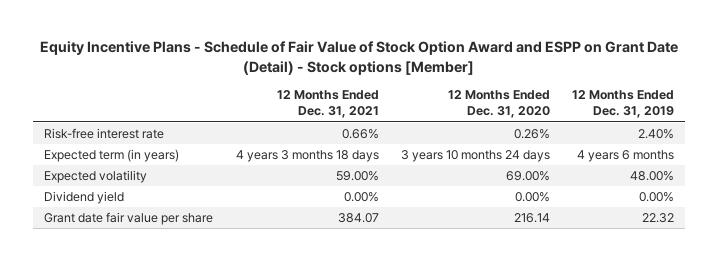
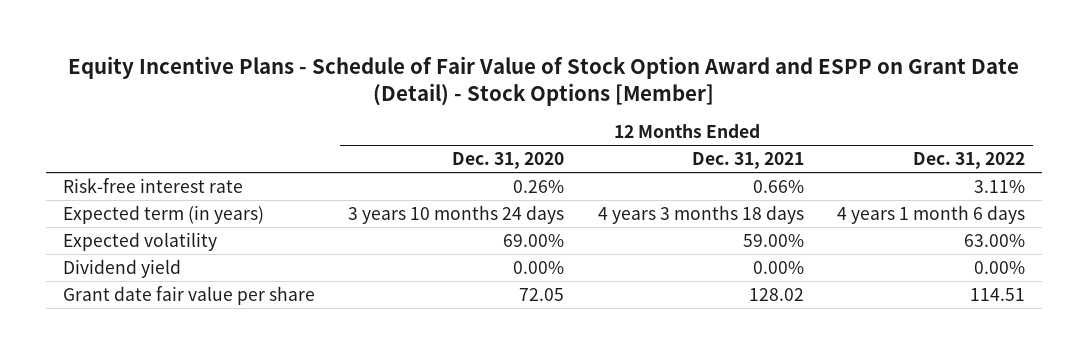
- Equity Incentive Plans - Schedule of Fair Value of Stock Option Award and ESPP on Grant Date (Detail) - Stock options [Member]
+ Equity Incentive Plans - Schedule of Fair Value of Stock Option Award and ESPP on Grant Date (Detail) - Stock Options [Member]
- | 12 Months Ended Dec. 31, 2021 | 12 Months Ended Dec. 31, 2020 | 12 Months Ended Dec. 31, 2019
+ | 12 Months Ended Dec. 31, 2020 | 12 Months Ended Dec. 31, 2021 | 12 Months Ended Dec. 31, 2022
- Grant date fair value per share | 384.07 | 216.14 | 22.32
+ Grant date fair value per share | 72.05 | 128.02 | 114.51

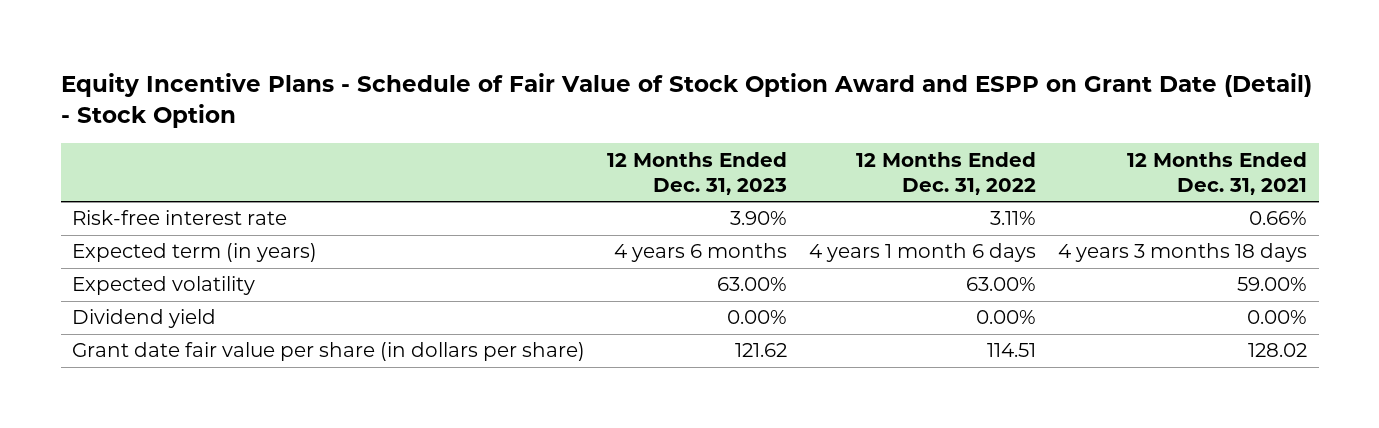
- Equity Incentive Plans - Schedule of Fair Value of Stock Option Award and ESPP on Grant Date (Detail) - Stock Options [Member]
+ Equity Incentive Plans - Schedule of Fair Value of Stock Option Award and ESPP on Grant Date (Detail) - Stock Option
- | 12 Months Ended Dec. 31, 2020 | 12 Months Ended Dec. 31, 2021 | 12 Months Ended Dec. 31, 2022
+ | 12 Months Ended Dec. 31, 2023 | 12 Months Ended Dec. 31, 2022 | 12 Months Ended Dec. 31, 2021
- Grant date fair value per share | 72.05 | 128.02 | 114.51
+ Grant date fair value per share (in dollars per share) | 121.62 | 114.51 | 128.02

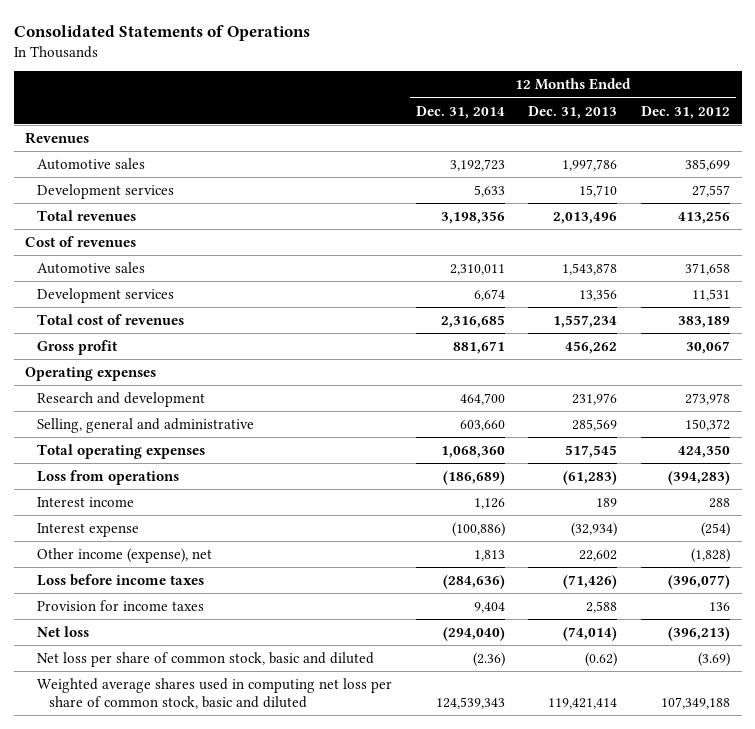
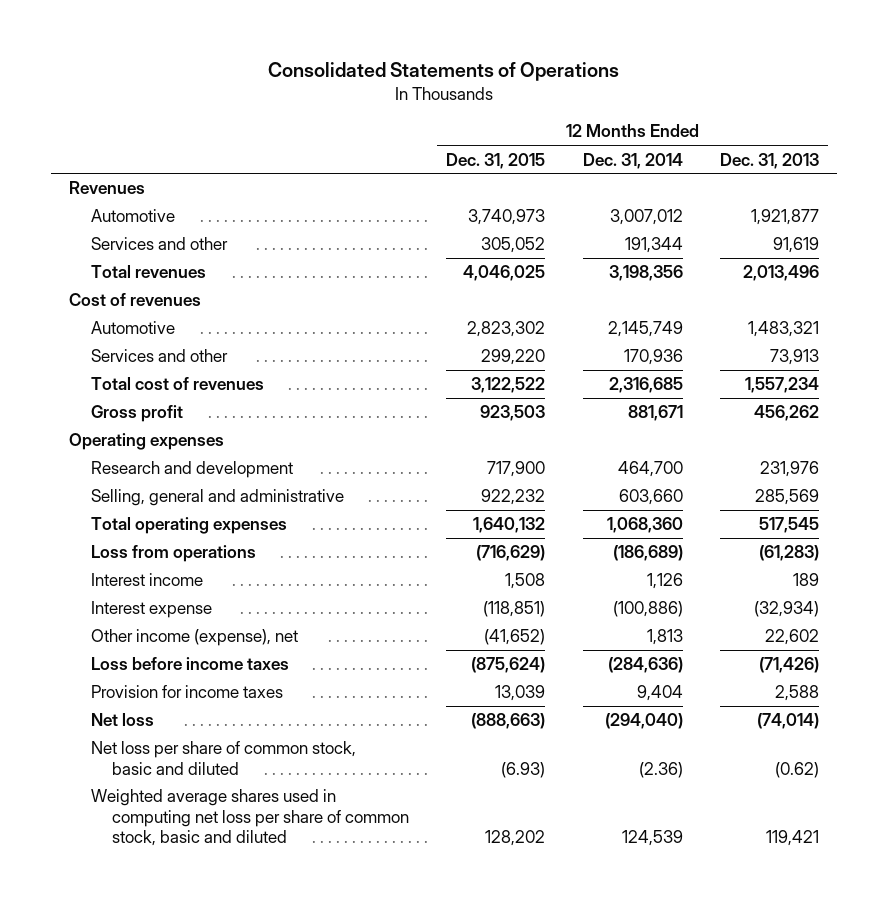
- | 12 Months Ended Dec. 31, 2014 | 12 Months Ended Dec. 31, 2013 | 12 Months Ended Dec. 31, 2012
+ | 12 Months Ended Dec. 31, 2015 | 12 Months Ended Dec. 31, 2014 | 12 Months Ended Dec. 31, 2013
- Automotive sales | 3,192,723 | 1,997,786 | 385,699
- Development services | 5,633 | 15,710 | 27,557
+ Automotive | 3,740,973 | 3,007,012 | 1,921,877
+ Services and other | 305,052 | 191,344 | 91,619
- Automotive sales | 2,310,011 | 1,543,878 | 371,658
- Development services | 6,674 | 13,356 | 11,531
+ Automotive | 2,823,302 | 2,145,749 | 1,483,321
+ Services and other | 299,220 | 170,936 | 73,913
- Weighted average shares used in computing net loss per share of common stock, basic and diluted | 124,539,343 | 119,421,414 | 107,349,188
+ Weighted average shares used in computing net loss per share of common stock, basic and diluted | 128,202 | 124,539 | 119,421

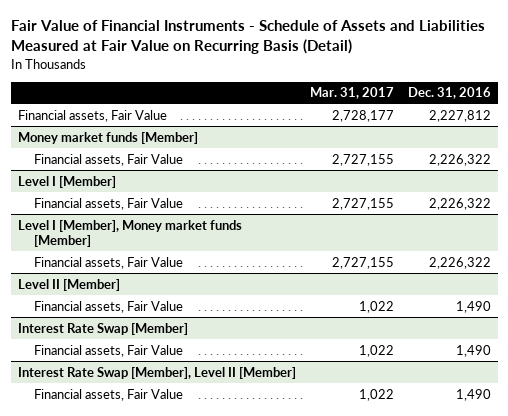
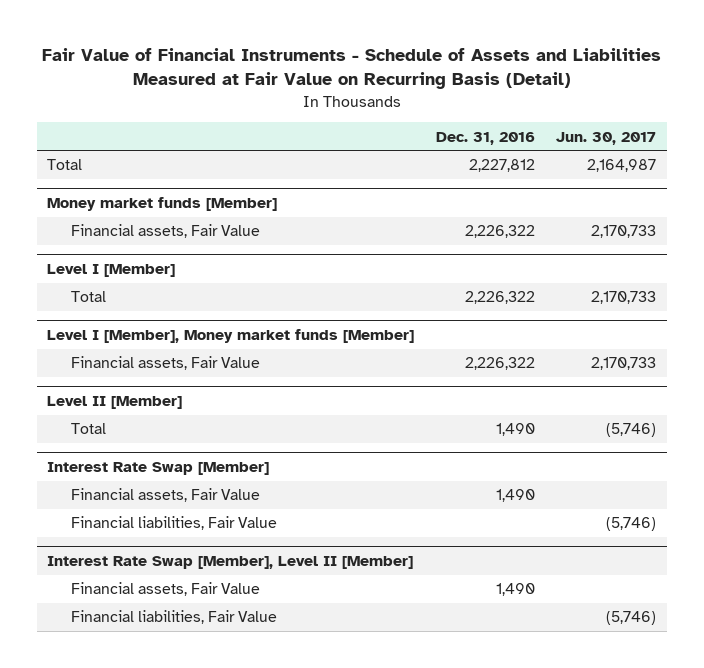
- | Mar. 31, 2017 | Dec. 31, 2016
+ | Dec. 31, 2016 | Jun. 30, 2017
- Financial assets, Fair Value | 2,728,177 | 2,227,812
+ Total | 2,227,812 | 2,164,987
@ Level I [Member]
- Financial assets, Fair Value | 2,727,155 | 2,226,322
+ Total | 2,226,322 | 2,170,733
@ Level II [Member]
- Financial assets, Fair Value | 1,022 | 1,490
+ Total | 1,490 | (5,746)
@ Interest Rate Swap [Member]
+ Financial liabilities, Fair Value | | (5,746)
@ Interest Rate Swap [Member], Level II [Member]
+ Financial liabilities, Fair Value | | (5,746)

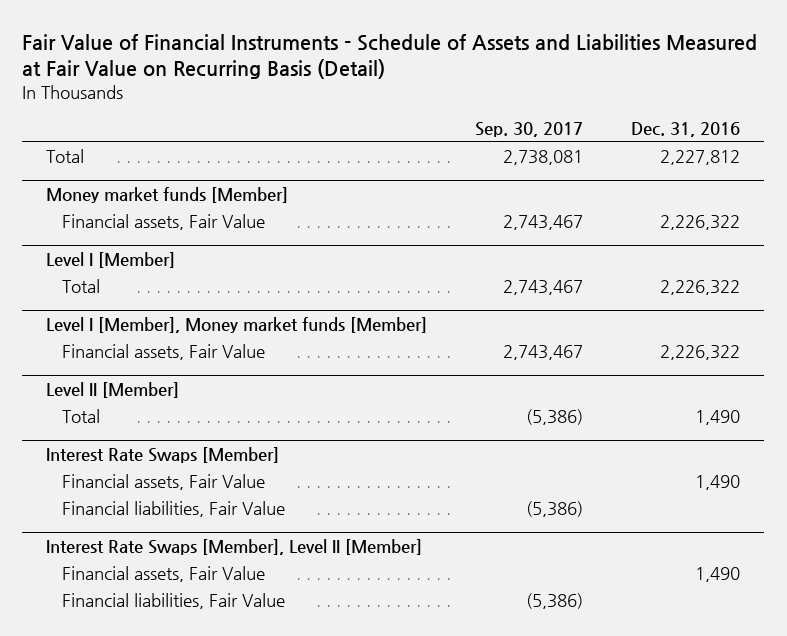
- | Dec. 31, 2016 | Jun. 30, 2017
+ | Sep. 30, 2017 | Dec. 31, 2016
- Interest Rate Swap [Member]
+ Interest Rate Swaps [Member]
- Interest Rate Swap [Member], Level II [Member]
+ Interest Rate Swaps [Member], Level II [Member]

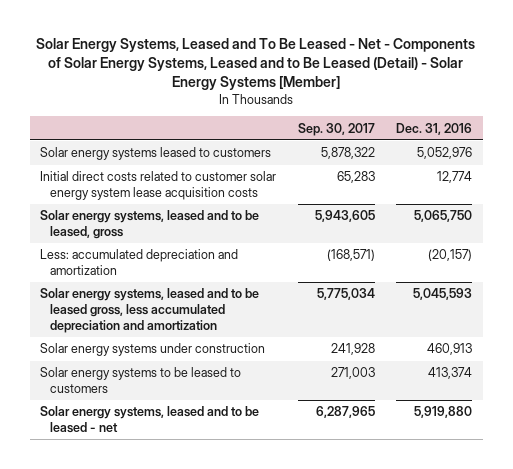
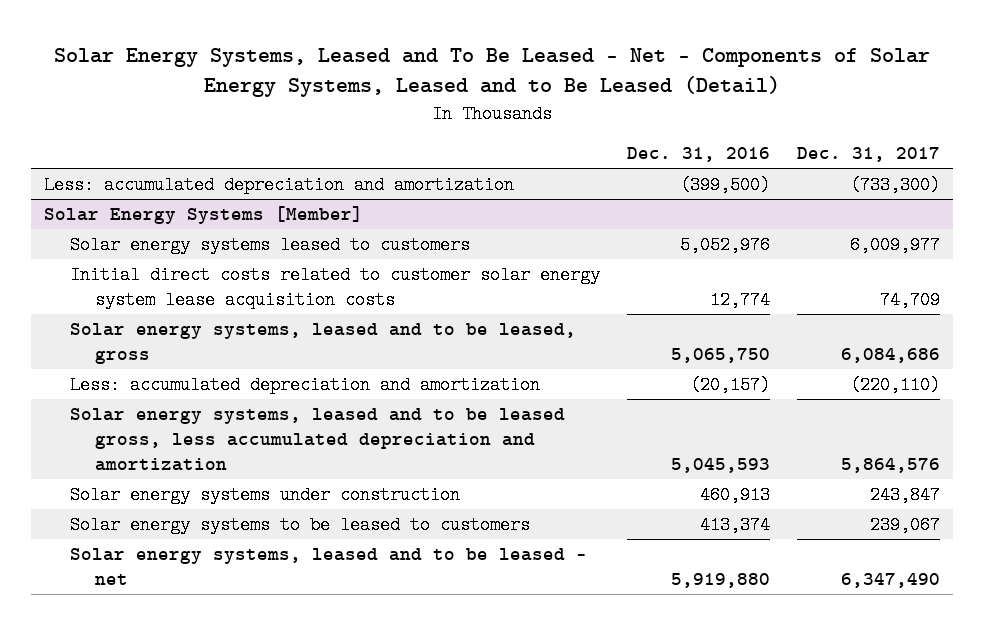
- Solar Energy Systems, Leased and To Be Leased - Net - Components of Solar Energy Systems, Leased and to Be Leased (Detail) - Solar Energy Systems [Member]
+ Solar Energy Systems, Leased and To Be Leased - Net - Components of Solar Energy Systems, Leased and to Be Leased (Detail)
- | Sep. 30, 2017 | Dec. 31, 2016
+ | Dec. 31, 2016 | Dec. 31, 2017
+ Less: accumulated depreciation and amortization | (399,500) | (733,300)
+ Solar Energy Systems [Member]

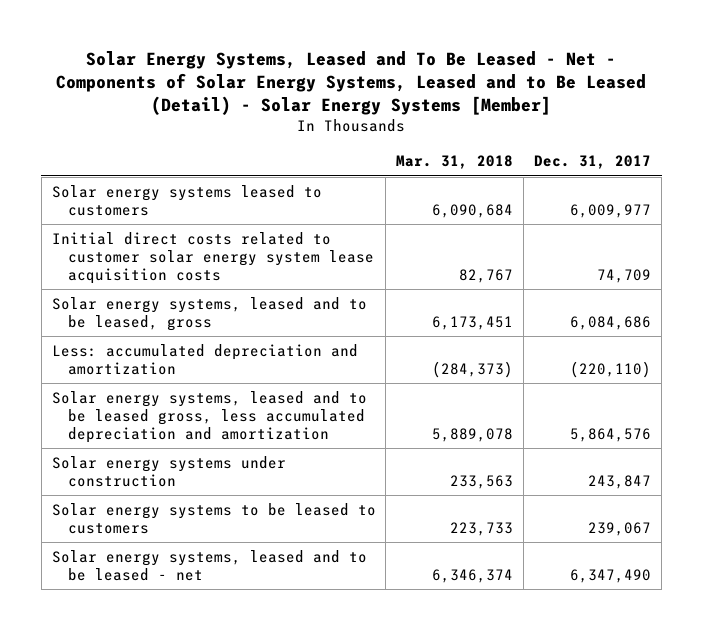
- Solar Energy Systems, Leased and To Be Leased - Net - Components of Solar Energy Systems, Leased and to Be Leased (Detail)
+ Solar Energy Systems, Leased and To Be Leased - Net - Components of Solar Energy Systems, Leased and to Be Leased (Detail) - Solar Energy Systems [Member]
- | Dec. 31, 2016 | Dec. 31, 2017
+ | Mar. 31, 2018 | Dec. 31, 2017
- Less: accumulated depreciation and amortization | (399,500) | (733,300)
- Solar Energy Systems [Member]

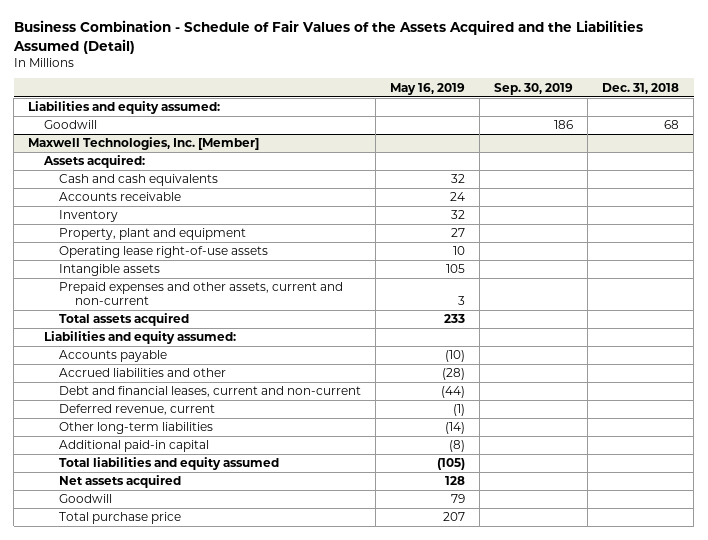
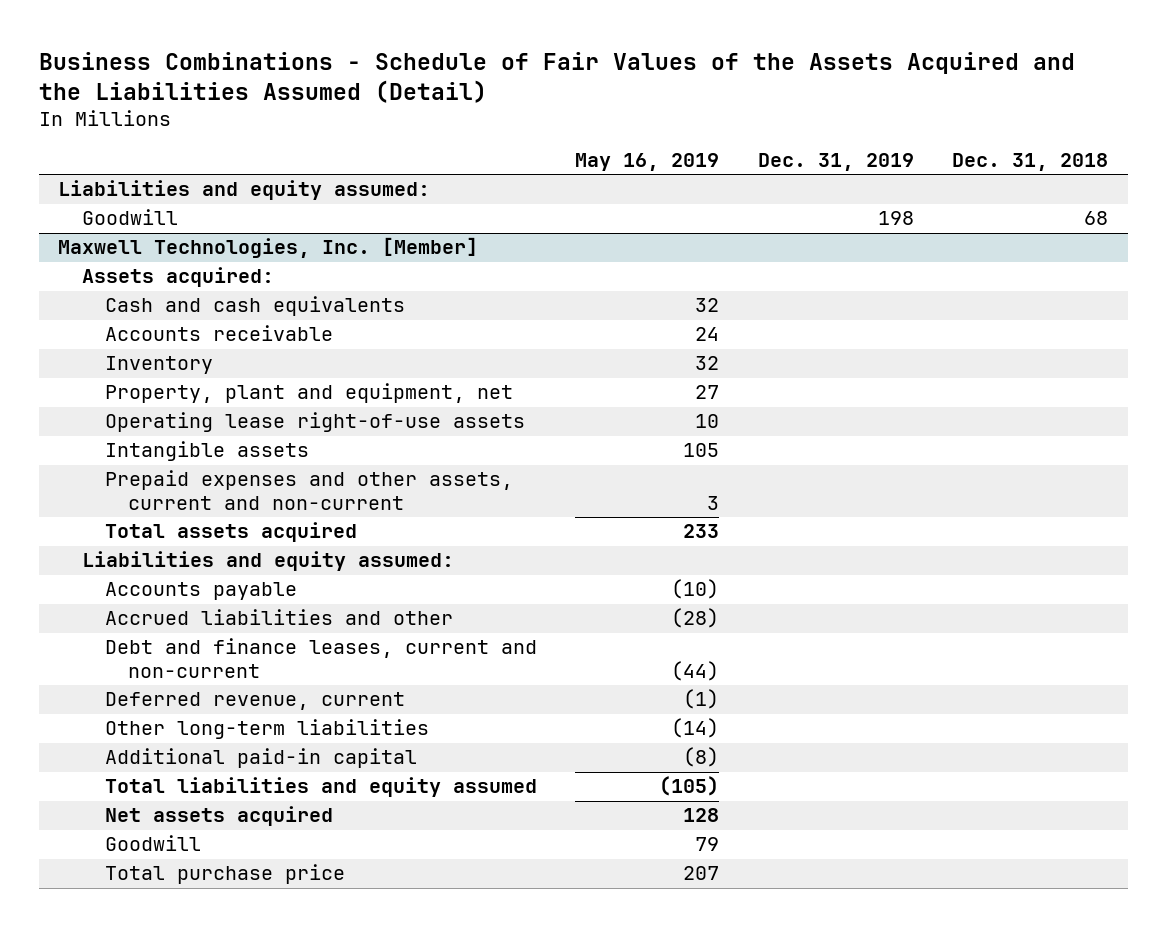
- Business Combination - Schedule of Fair Values of the Assets Acquired and the Liabilities Assumed (Detail)
+ Business Combinations - Schedule of Fair Values of the Assets Acquired and the Liabilities Assumed (Detail)
- | May 16, 2019 | Sep. 30, 2019 | Dec. 31, 2018
+ | May 16, 2019 | Dec. 31, 2019 | Dec. 31, 2018
@ Maxwell Technologies, Inc. [Member]
- Property, plant and equipment | 27 | |
+ Property, plant and equipment, net | 27 | |
- Debt and financial leases, current and non-current | (44) | |
+ Debt and finance leases, current and non-current | (44) | |

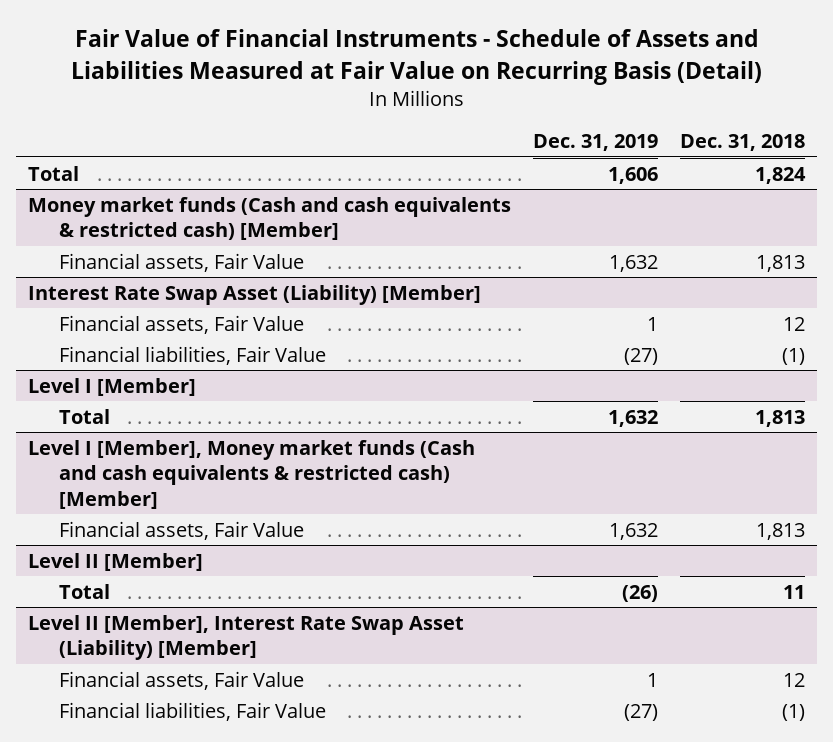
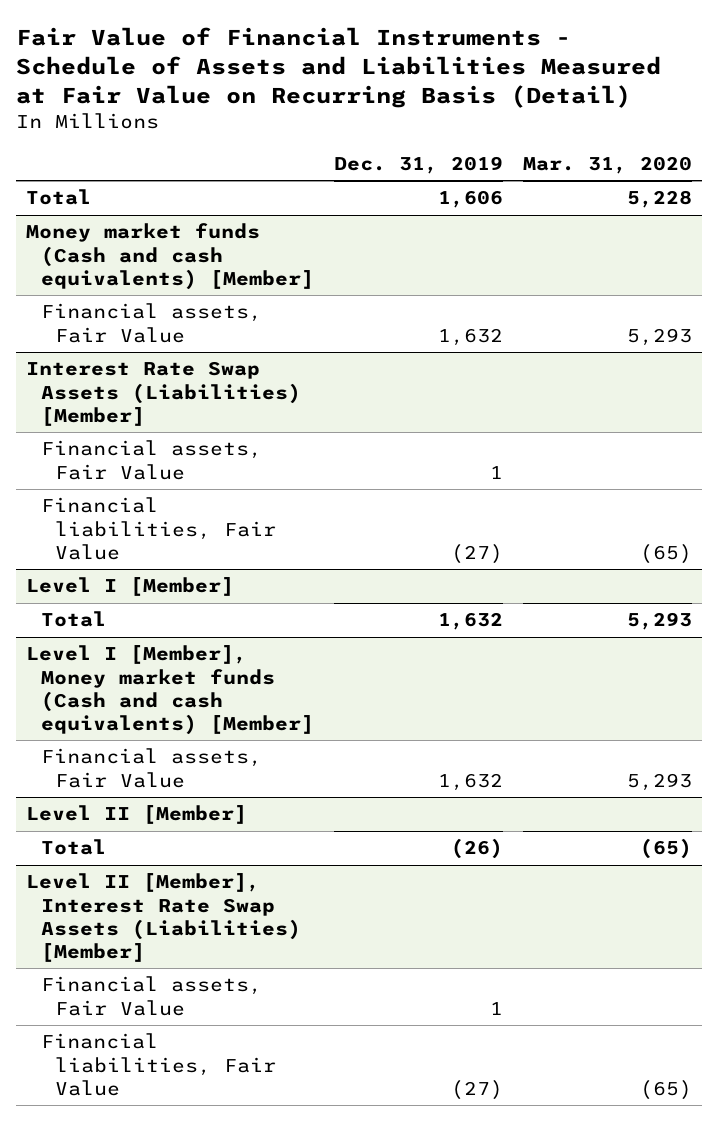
- | Dec. 31, 2019 | Dec. 31, 2018
+ | Dec. 31, 2019 | Mar. 31, 2020
- Money market funds (Cash and cash equivalents & restricted cash) [Member]
+ Money market funds (Cash and cash equivalents) [Member]
- Interest Rate Swap Asset (Liability) [Member]
+ Interest Rate Swap Assets (Liabilities) [Member]
- Level I [Member], Money market funds (Cash and cash equivalents & restricted cash) [Member]
+ Level I [Member], Money market funds (Cash and cash equivalents) [Member]
- Level II [Member], Interest Rate Swap Asset (Liability) [Member]
+ Level II [Member], Interest Rate Swap Assets (Liabilities) [Member]

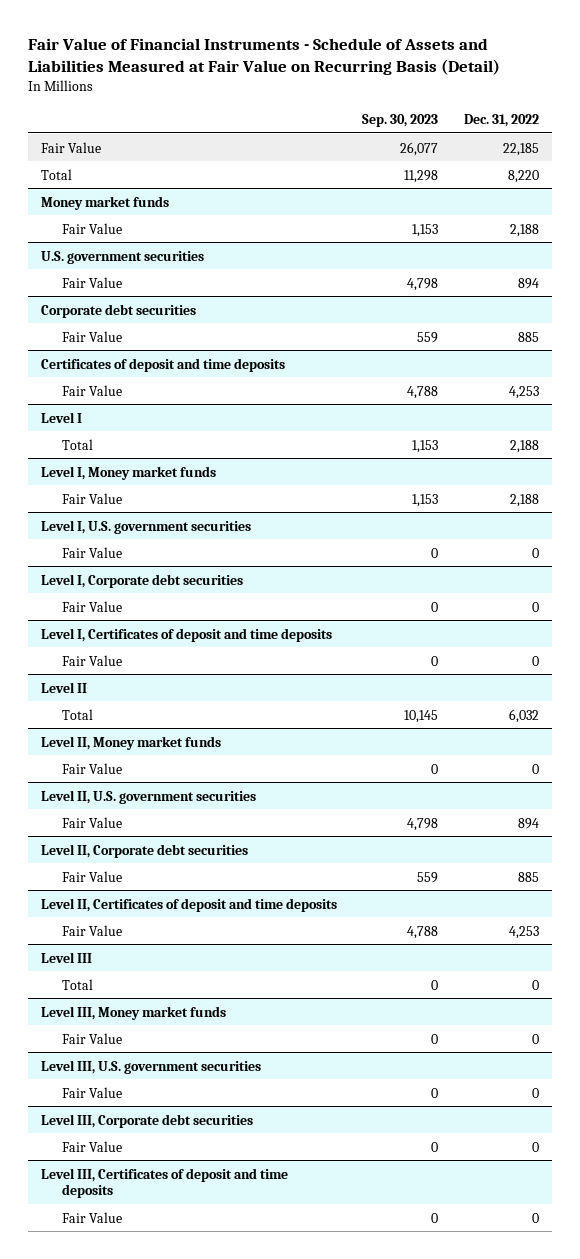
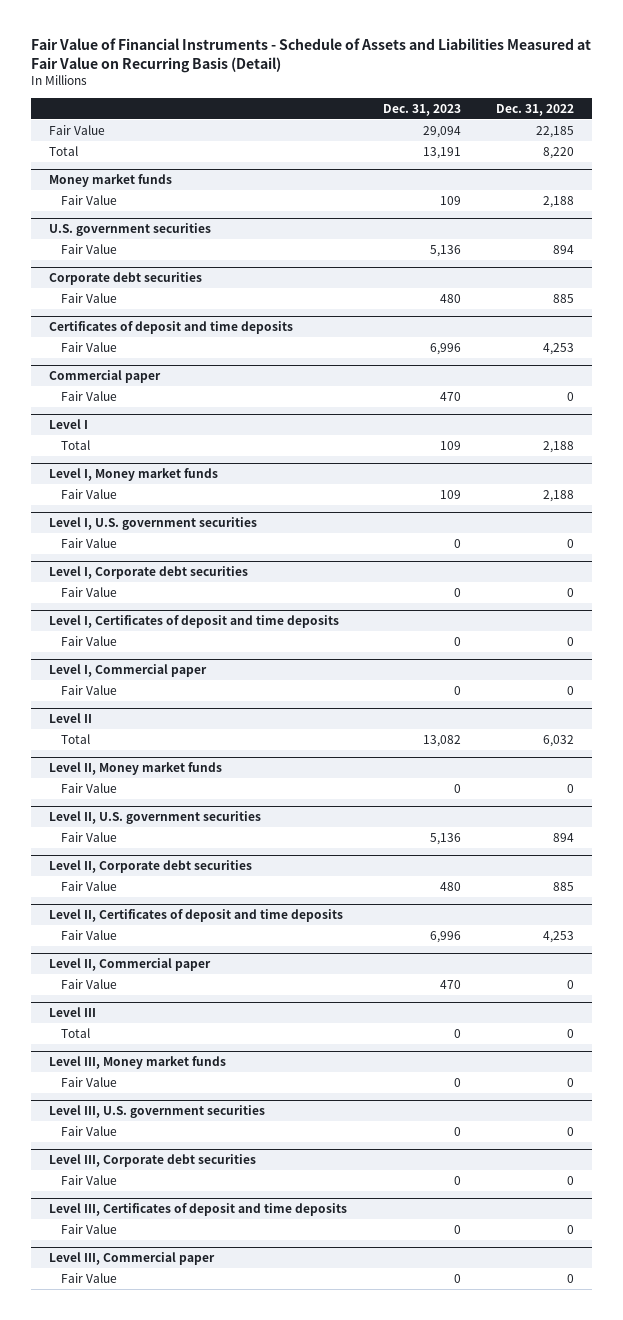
- | Sep. 30, 2023 | Dec. 31, 2022
+ | Dec. 31, 2023 | Dec. 31, 2022
+ Commercial paper
+ Fair Value | 470 | 0
+ Level I, Commercial paper
+ Fair Value | 0 | 0
+ Level II, Commercial paper
+ Fair Value | 470 | 0
+ Level III, Commercial paper
+ Fair Value | 0 | 0

